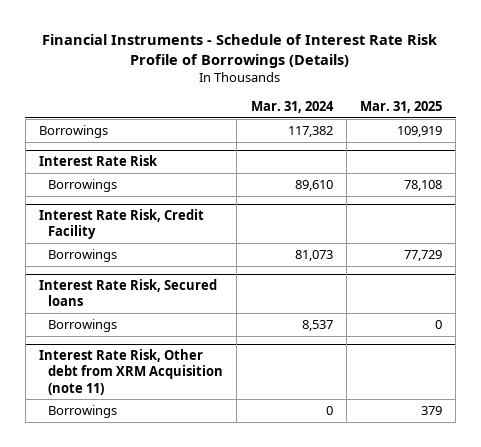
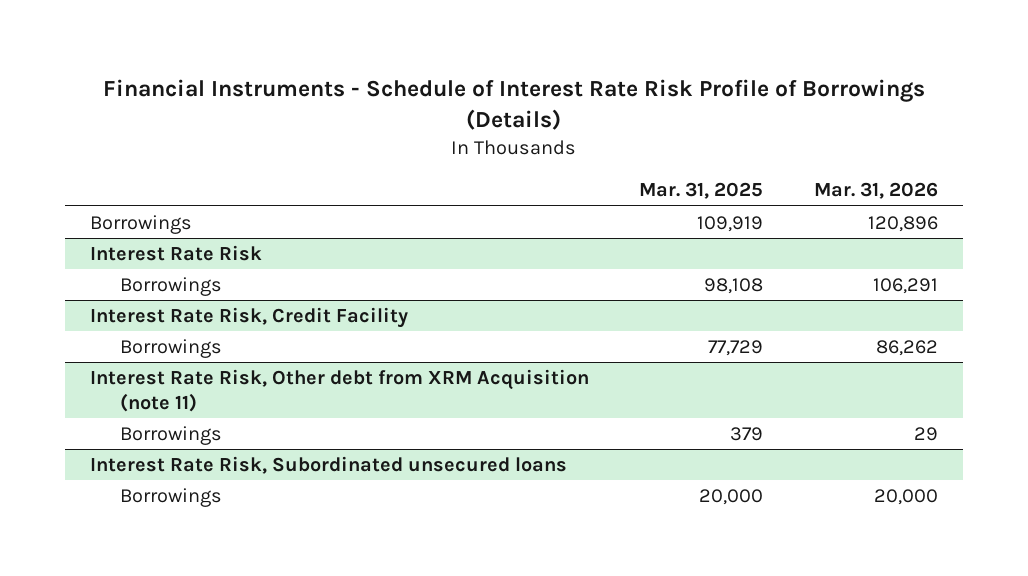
- | Mar. 31, 2024 | Mar. 31, 2025
+ | Mar. 31, 2025 | Mar. 31, 2026
@ Interest Rate Risk
- Borrowings | 89,610 | 78,108
+ Borrowings | 98,108 | 106,291
- Interest Rate Risk, Secured loans
- Borrowings | 8,537 | 0
+ Interest Rate Risk, Subordinated unsecured loans
+ Borrowings | 20,000 | 20,000

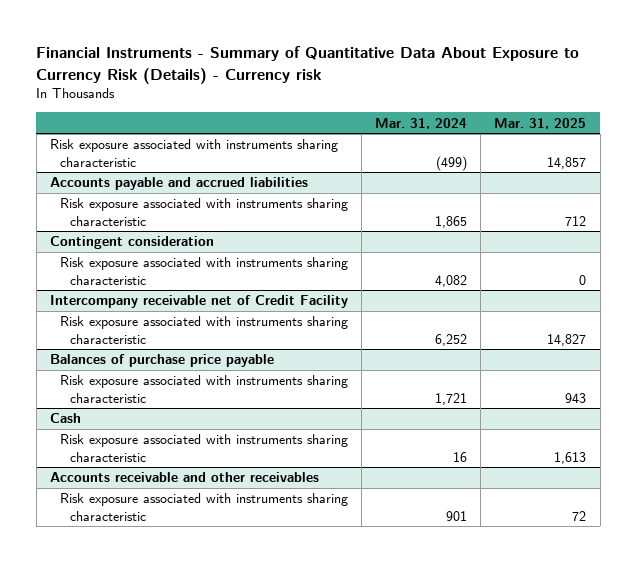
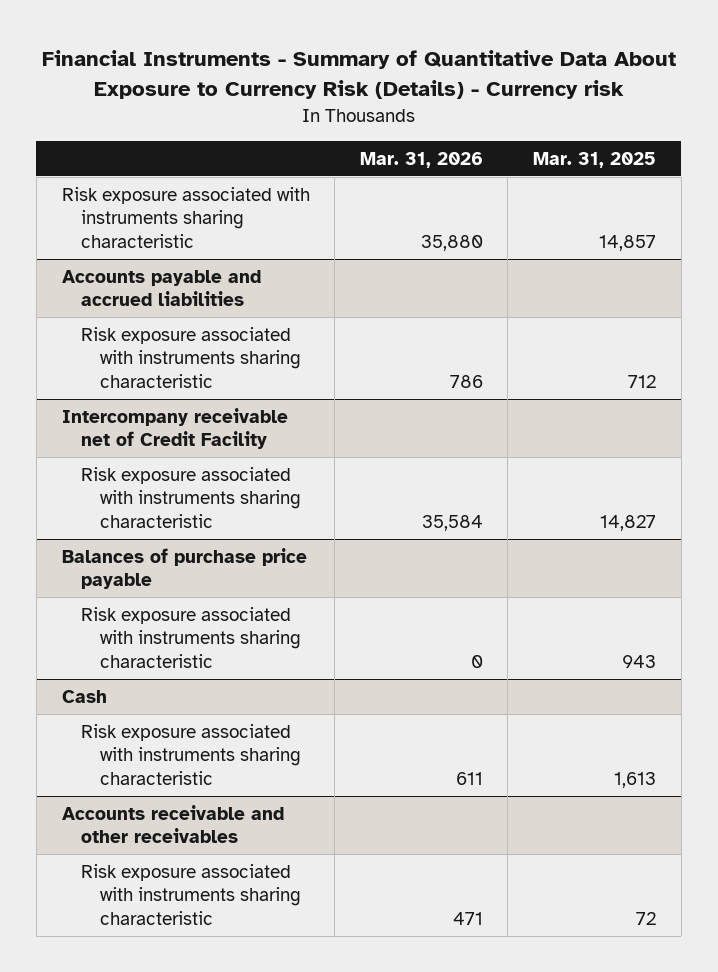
- | Mar. 31, 2024 | Mar. 31, 2025
+ | Mar. 31, 2026 | Mar. 31, 2025
- Contingent consideration
- Risk exposure associated with instruments sharing characteristic | 4,082 | 0

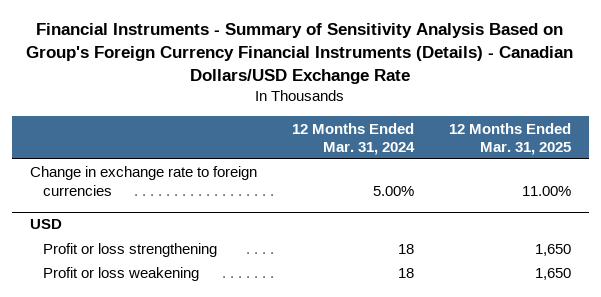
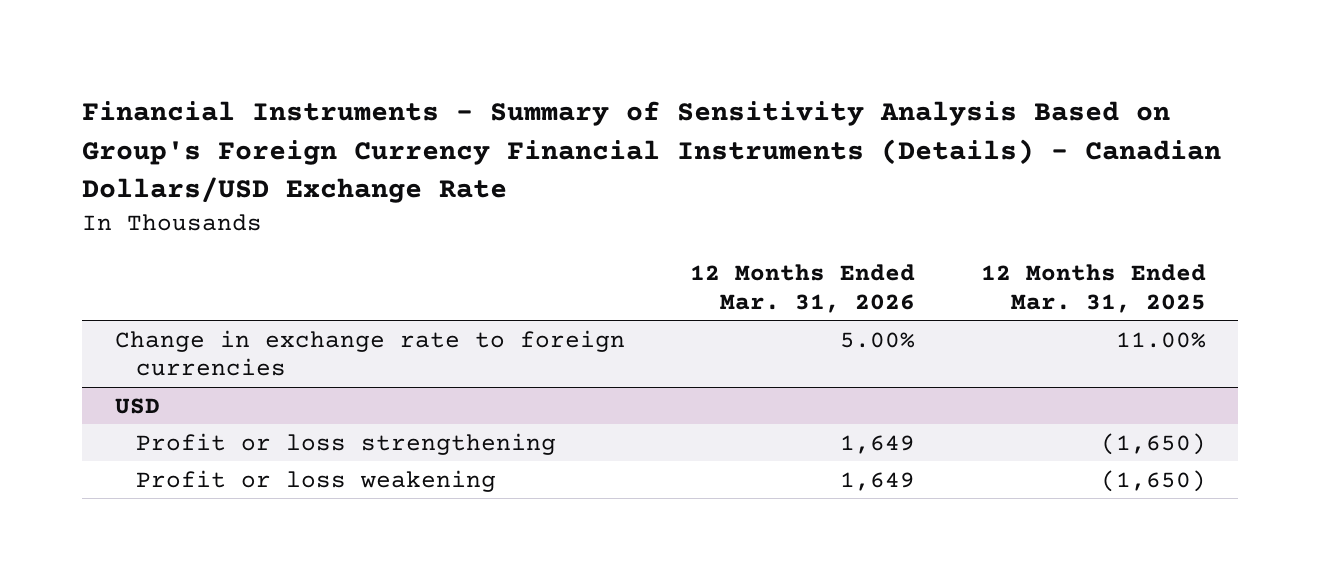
- | 12 Months Ended Mar. 31, 2024 | 12 Months Ended Mar. 31, 2025
+ | 12 Months Ended Mar. 31, 2026 | 12 Months Ended Mar. 31, 2025
@ USD
- Profit or loss strengthening | 18 | 1,650
- Profit or loss weakening | 18 | 1,650
+ Profit or loss strengthening | 1,649 | (1,650)
+ Profit or loss weakening | 1,649 | (1,650)

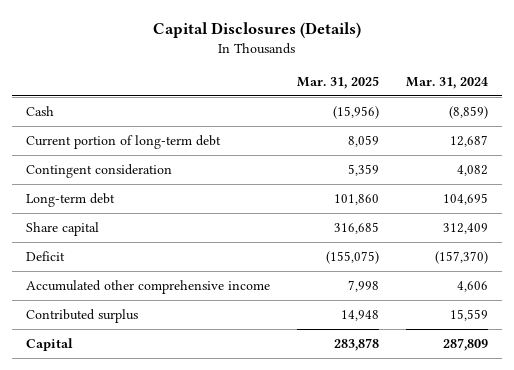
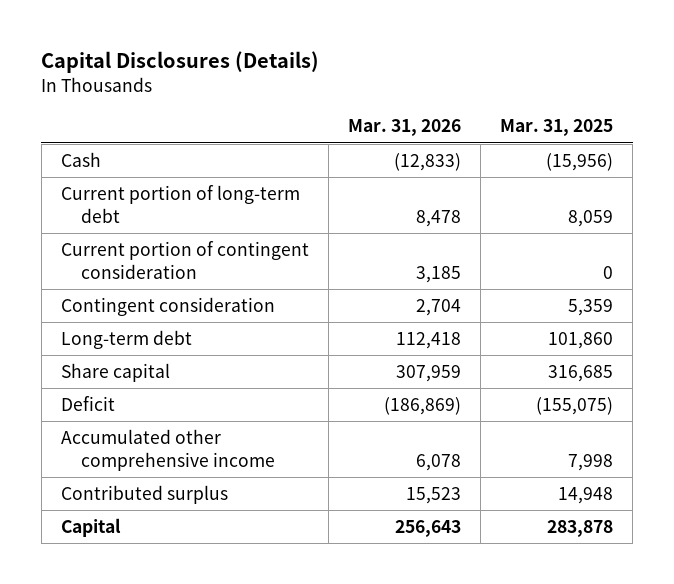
- | Mar. 31, 2025 | Mar. 31, 2024
+ | Mar. 31, 2026 | Mar. 31, 2025
+ Current portion of contingent consideration | 3,185 | 0

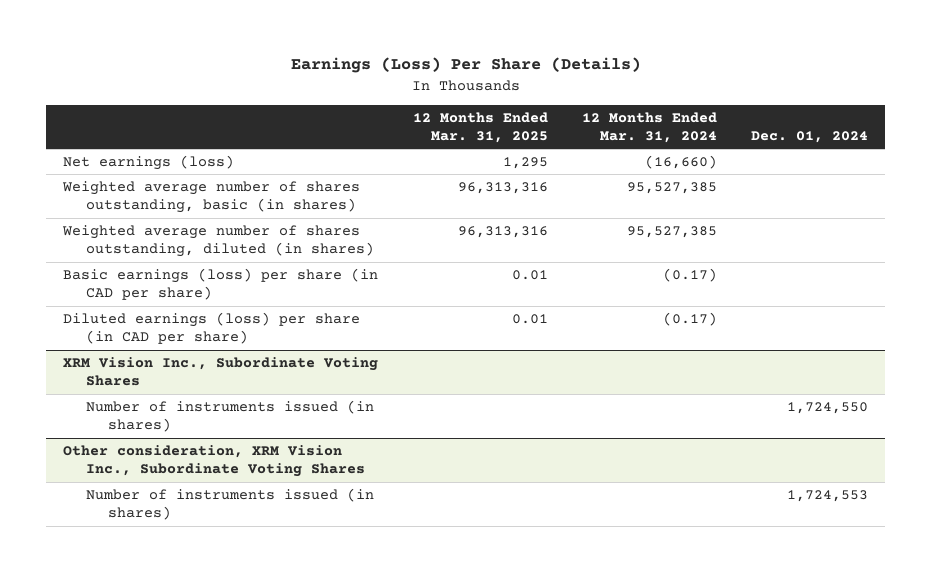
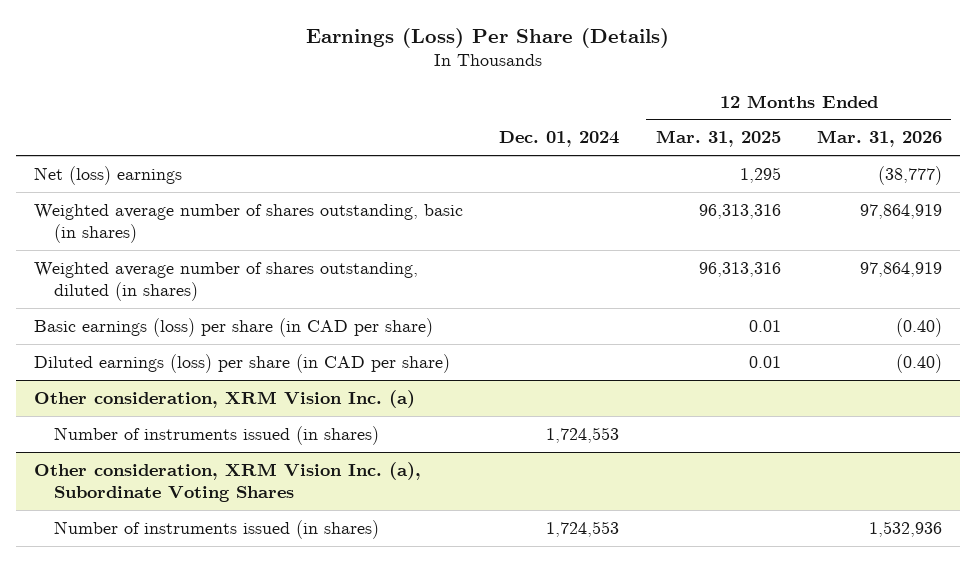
- | 12 Months Ended Mar. 31, 2025 | 12 Months Ended Mar. 31, 2024 | Dec. 01, 2024
+ | Dec. 01, 2024 | 12 Months Ended Mar. 31, 2025 | 12 Months Ended Mar. 31, 2026
- Net earnings (loss) | 1,295 | (16,660) |
+ Net (loss) earnings | | 1,295 | (38,777)
- XRM Vision Inc., Subordinate Voting Shares
- Number of instruments issued (in shares) | | | 1,724,550
- Other consideration, XRM Vision Inc., Subordinate Voting Shares
+ Other consideration, XRM Vision Inc. (a)
+ Other consideration, XRM Vision Inc. (a), Subordinate Voting Shares
+ Number of instruments issued (in shares) | 1,724,553 | | 1,532,936

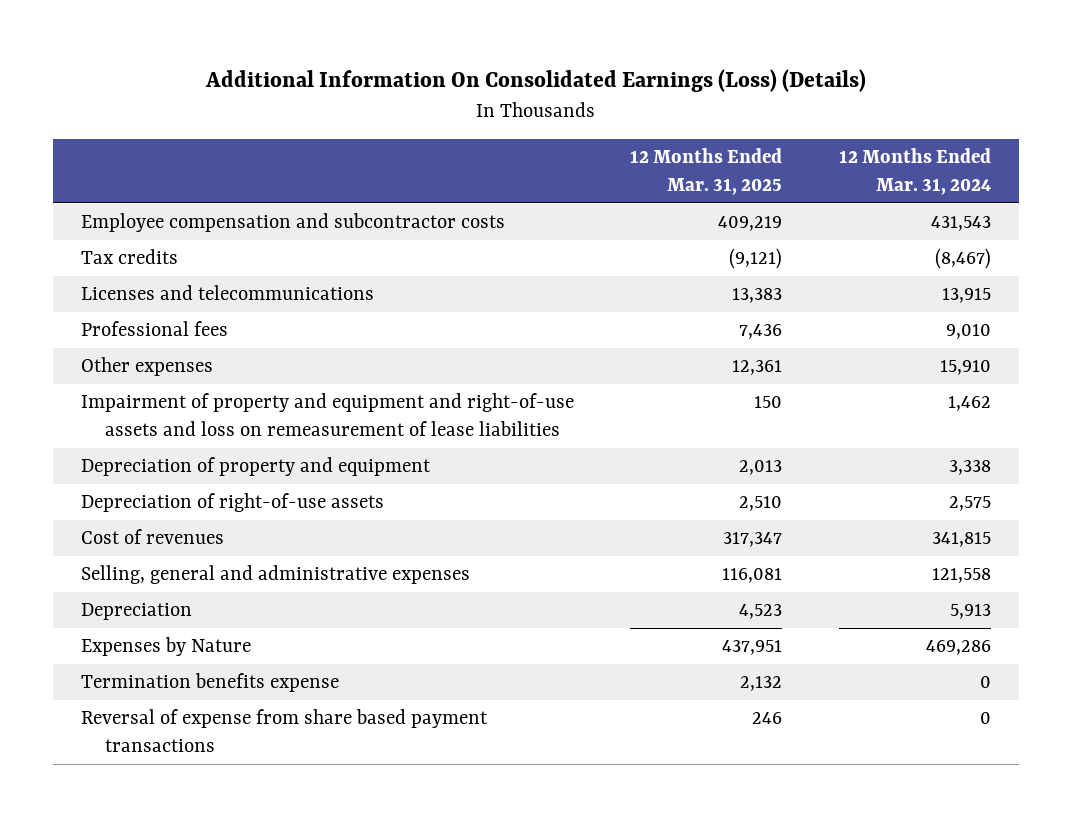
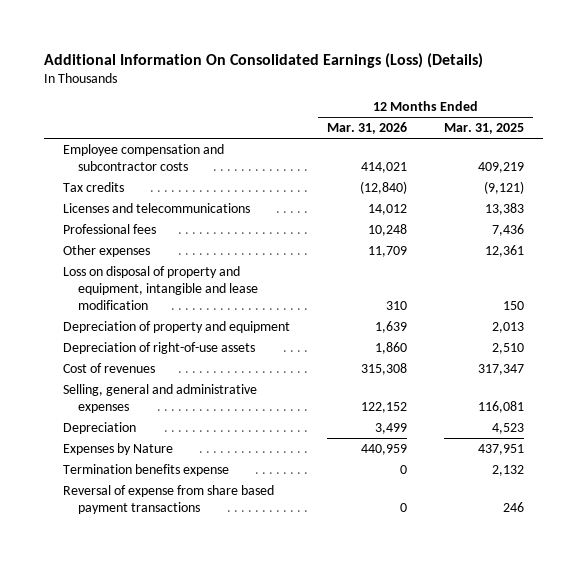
- | 12 Months Ended Mar. 31, 2025 | 12 Months Ended Mar. 31, 2024
+ | 12 Months Ended Mar. 31, 2026 | 12 Months Ended Mar. 31, 2025
- Impairment of property and equipment and right-of-use assets and loss on remeasurement of lease liabilities | 150 | 1,462
+ Loss on disposal of property and equipment, intangible and lease modification | 310 | 150

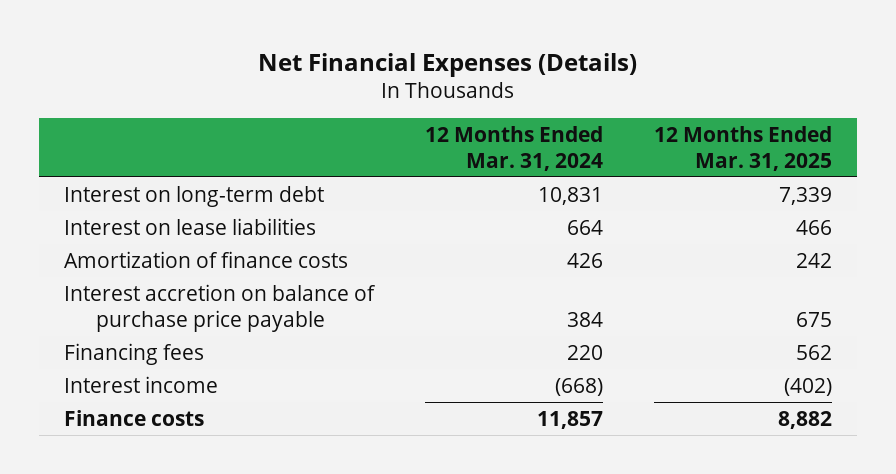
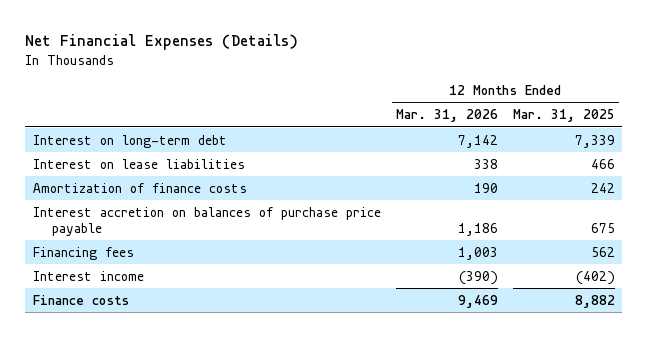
- | 12 Months Ended Mar. 31, 2024 | 12 Months Ended Mar. 31, 2025
+ | 12 Months Ended Mar. 31, 2026 | 12 Months Ended Mar. 31, 2025
- Interest accretion on balance of purchase price payable | 384 | 675
+ Interest accretion on balances of purchase price payable | 1,186 | 675

